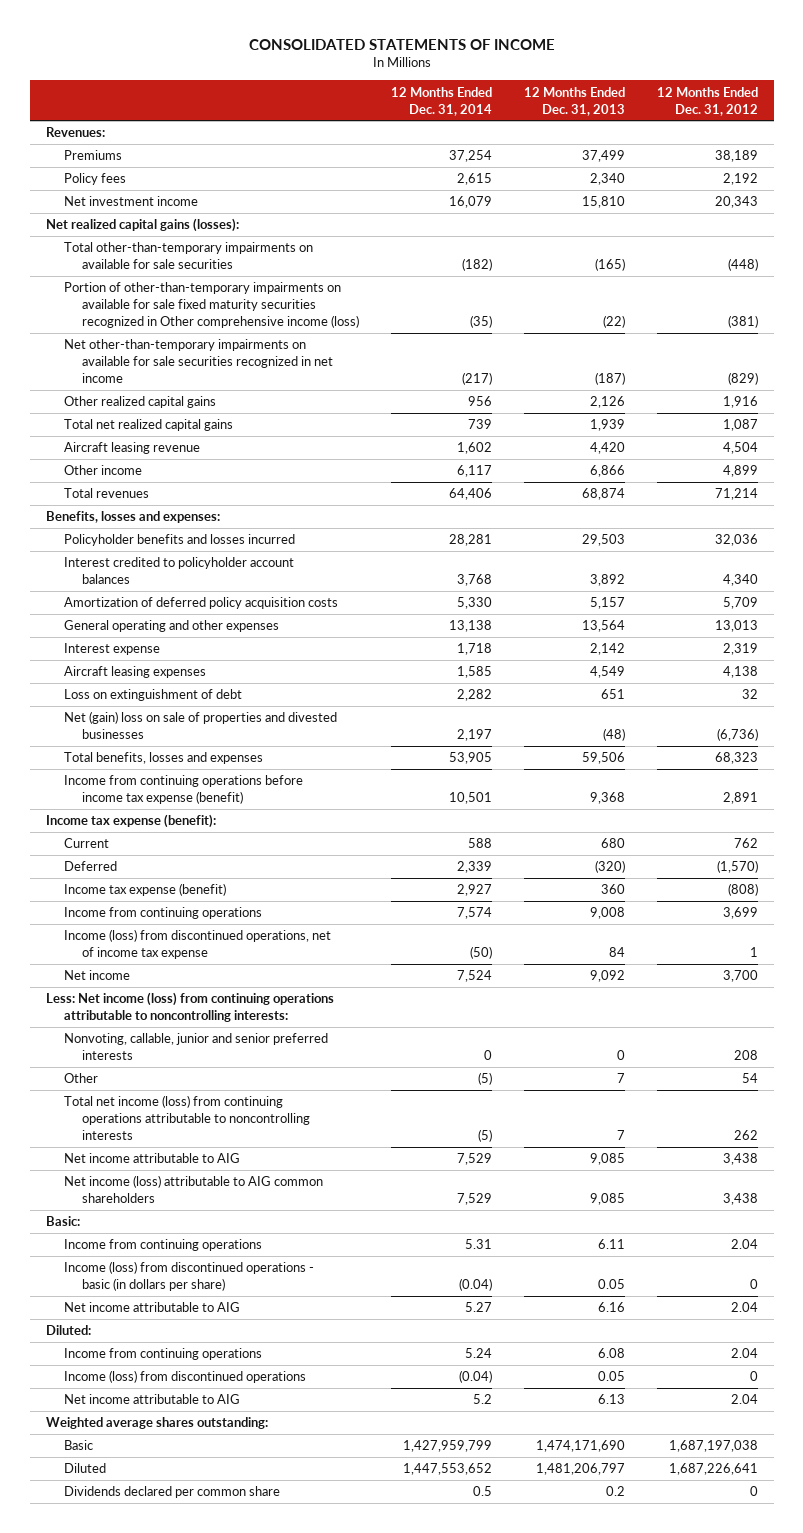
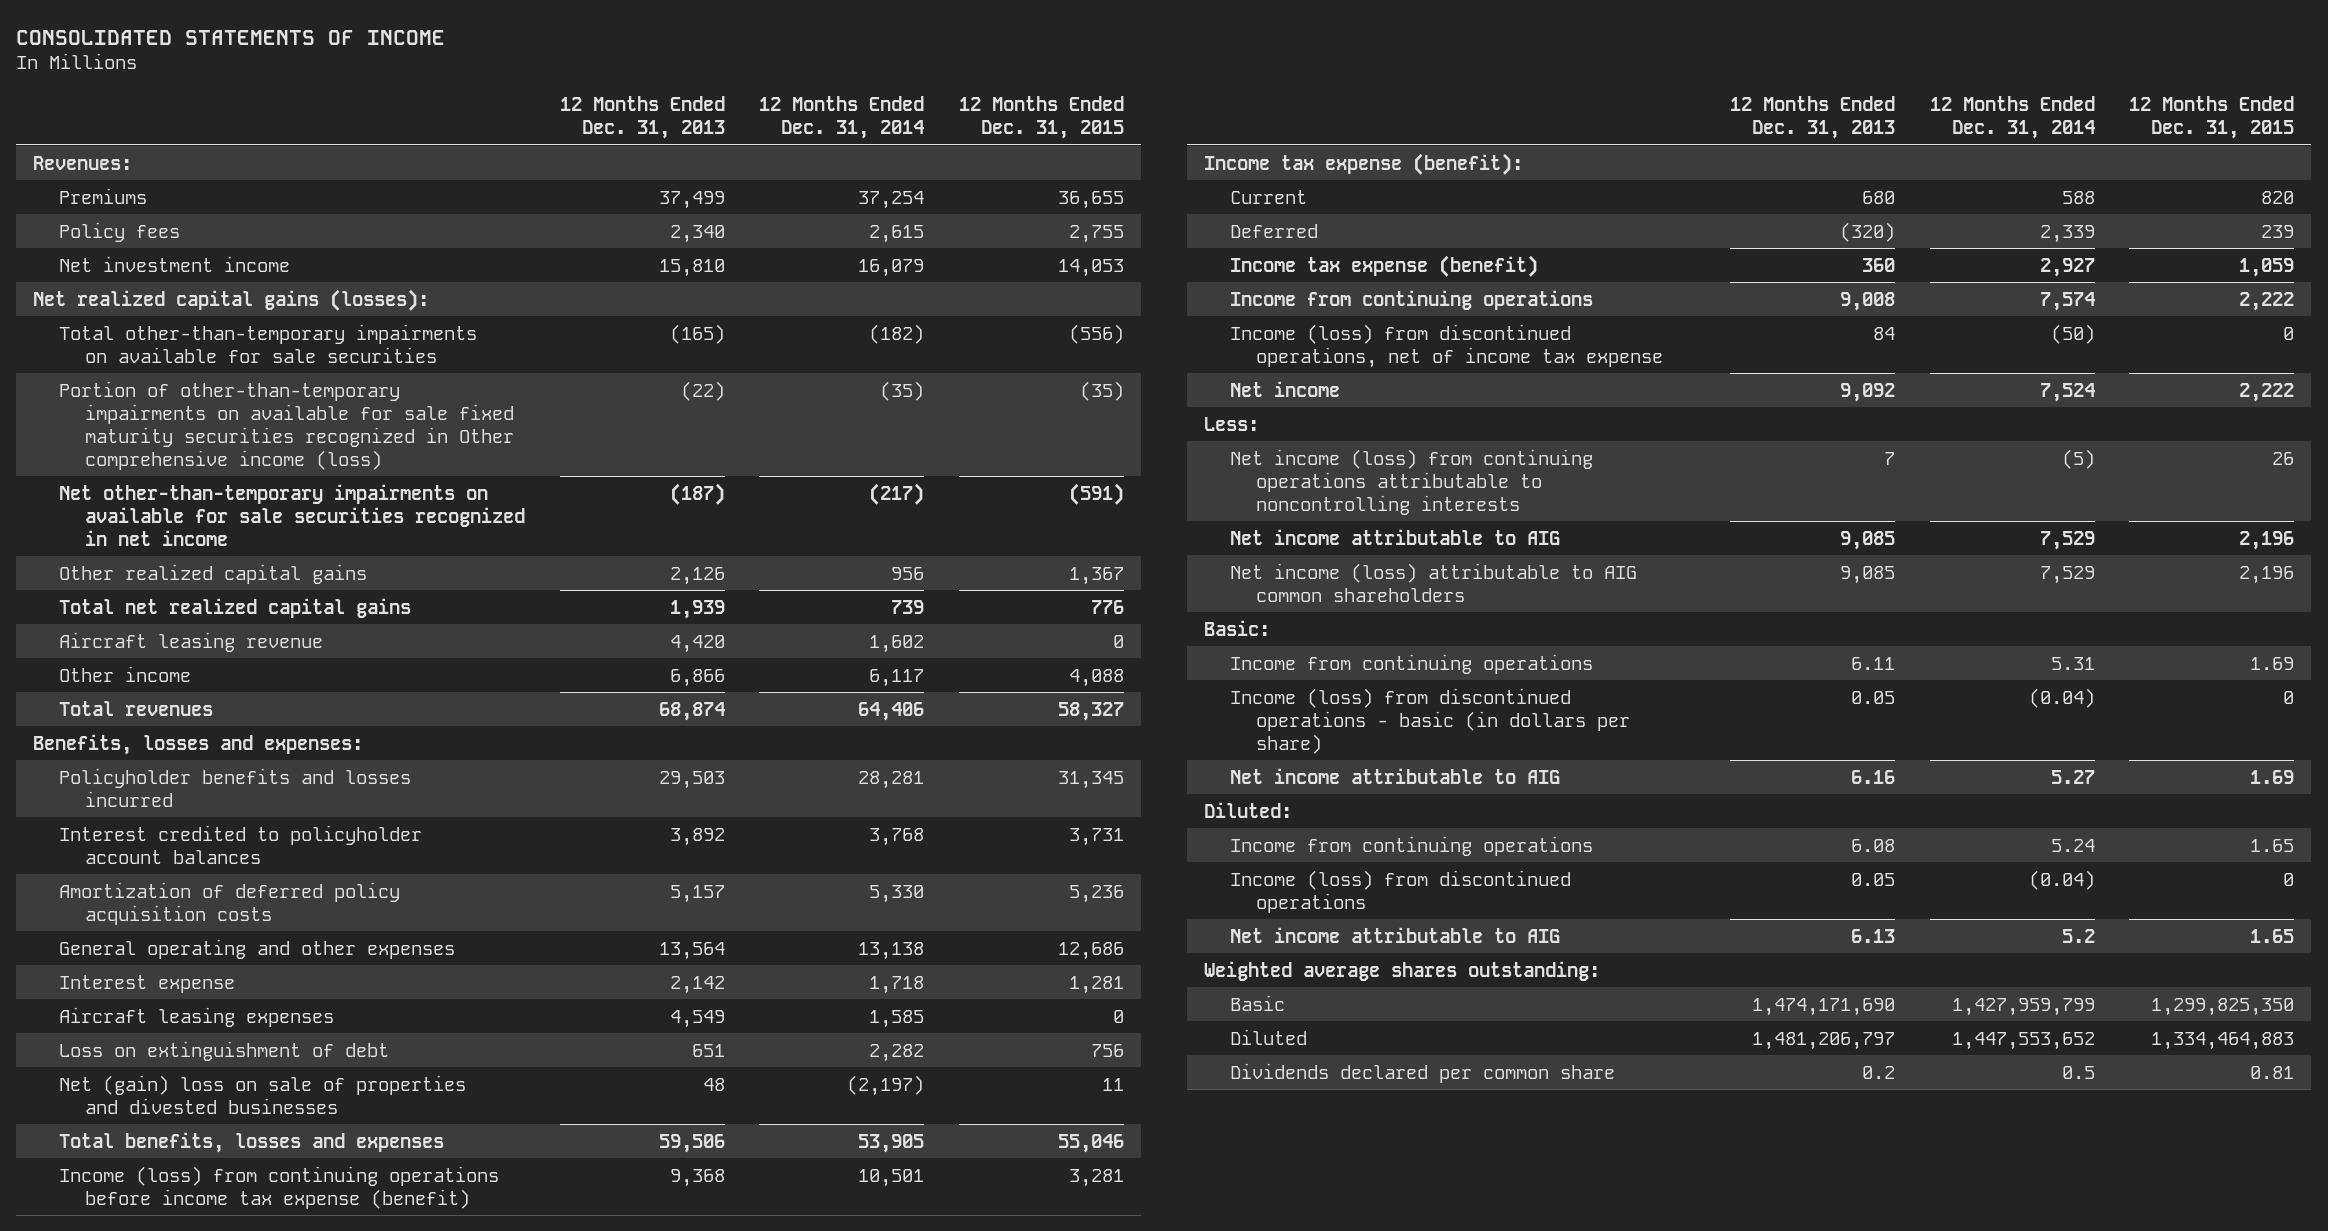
- | 12 Months Ended Dec. 31, 2014 | 12 Months Ended Dec. 31, 2013 | 12 Months Ended Dec. 31, 2012
+ | 12 Months Ended Dec. 31, 2013 | 12 Months Ended Dec. 31, 2014 | 12 Months Ended Dec. 31, 2015
- Net (gain) loss on sale of properties and divested businesses | 2,197 | (48) | (6,736)
+ Net (gain) loss on sale of properties and divested businesses | 48 | (2,197) | 11
- Income from continuing operations before income tax expense (benefit) | 10,501 | 9,368 | 2,891
+ Income (loss) from continuing operations before income tax expense (benefit) | 9,368 | 10,501 | 3,281
- Less: Net income (loss) from continuing operations attributable to noncontrolling interests:
- Nonvoting, callable, junior and senior preferred interests | 0 | 0 | 208
- Other | (5) | 7 | 54
- Total net income (loss) from continuing operations attributable to noncontrolling interests | (5) | 7 | 262
+ Less:
+ Net income (loss) from continuing operations attributable to noncontrolling interests | 7 | (5) | 26

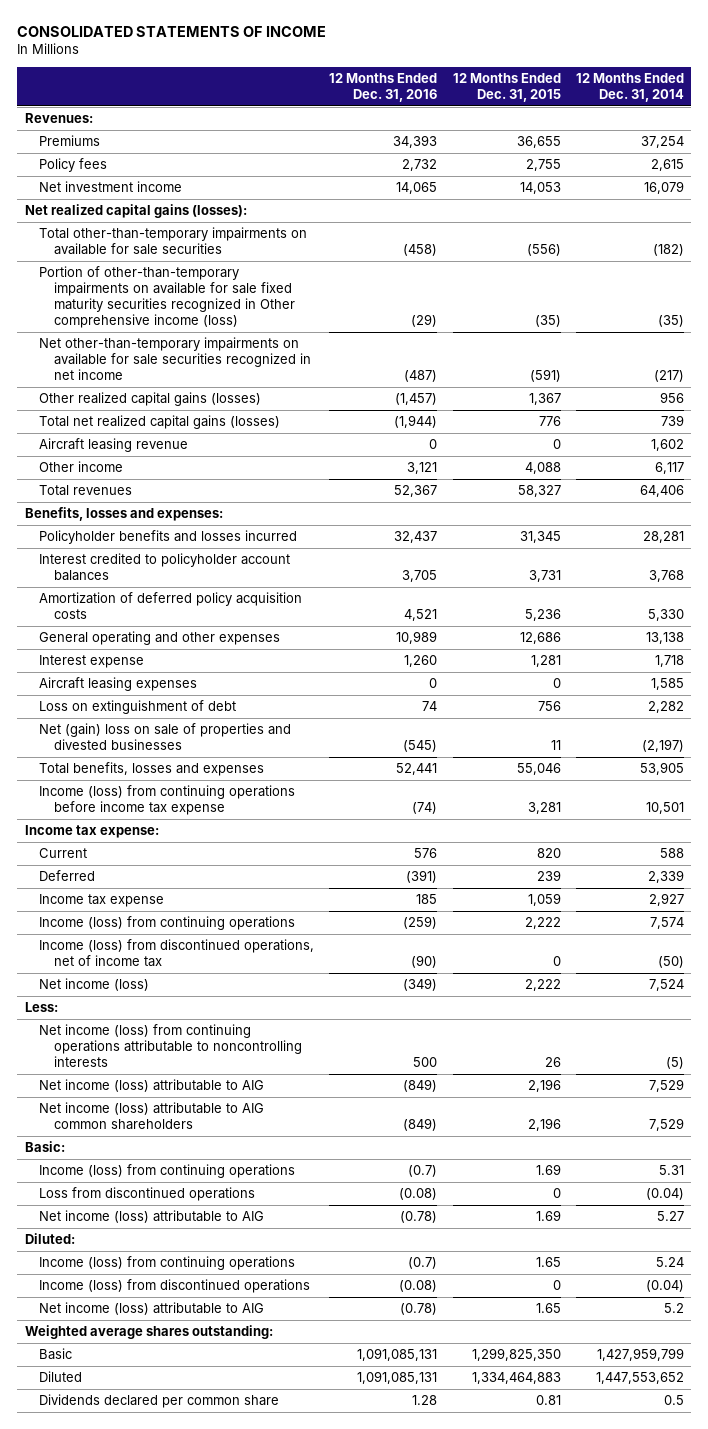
- | 12 Months Ended Dec. 31, 2013 | 12 Months Ended Dec. 31, 2014 | 12 Months Ended Dec. 31, 2015
+ | 12 Months Ended Dec. 31, 2016 | 12 Months Ended Dec. 31, 2015 | 12 Months Ended Dec. 31, 2014
- Other realized capital gains | 2,126 | 956 | 1,367
- Total net realized capital gains | 1,939 | 739 | 776
+ Other realized capital gains (losses) | (1,457) | 1,367 | 956
+ Total net realized capital gains (losses) | (1,944) | 776 | 739
- Income (loss) from continuing operations before income tax expense (benefit) | 9,368 | 10,501 | 3,281
- Income tax expense (benefit):
+ Income (loss) from continuing operations before income tax expense | (74) | 3,281 | 10,501
+ Income tax expense:
- Income tax expense (benefit) | 360 | 2,927 | 1,059
- Income from continuing operations | 9,008 | 7,574 | 2,222
- Income (loss) from discontinued operations, net of income tax expense | 84 | (50) | 0
- Net income | 9,092 | 7,524 | 2,222
+ Income tax expense | 185 | 1,059 | 2,927
+ Income (loss) from continuing operations | (259) | 2,222 | 7,574
+ Income (loss) from discontinued operations, net of income tax | (90) | 0 | (50)
+ Net income (loss) | (349) | 2,222 | 7,524
- Net income attributable to AIG | 9,085 | 7,529 | 2,196
+ Net income (loss) attributable to AIG | (849) | 2,196 | 7,529
- Income from continuing operations | 6.11 | 5.31 | 1.69
- Income (loss) from discontinued operations - basic (in dollars per share) | 0.05 | (0.04) | 0
- Net income attributable to AIG | 6.16 | 5.27 | 1.69
+ Income (loss) from continuing operations | (0.7) | 1.69 | 5.31
+ Loss from discontinued operations | (0.08) | 0 | (0.04)
+ Net income (loss) attributable to AIG | (0.78) | 1.69 | 5.27
- Income from continuing operations | 6.08 | 5.24 | 1.65
+ Income (loss) from continuing operations | (0.7) | 1.65 | 5.24
- Net income attributable to AIG | 6.13 | 5.2 | 1.65
+ Net income (loss) attributable to AIG | (0.78) | 1.65 | 5.2

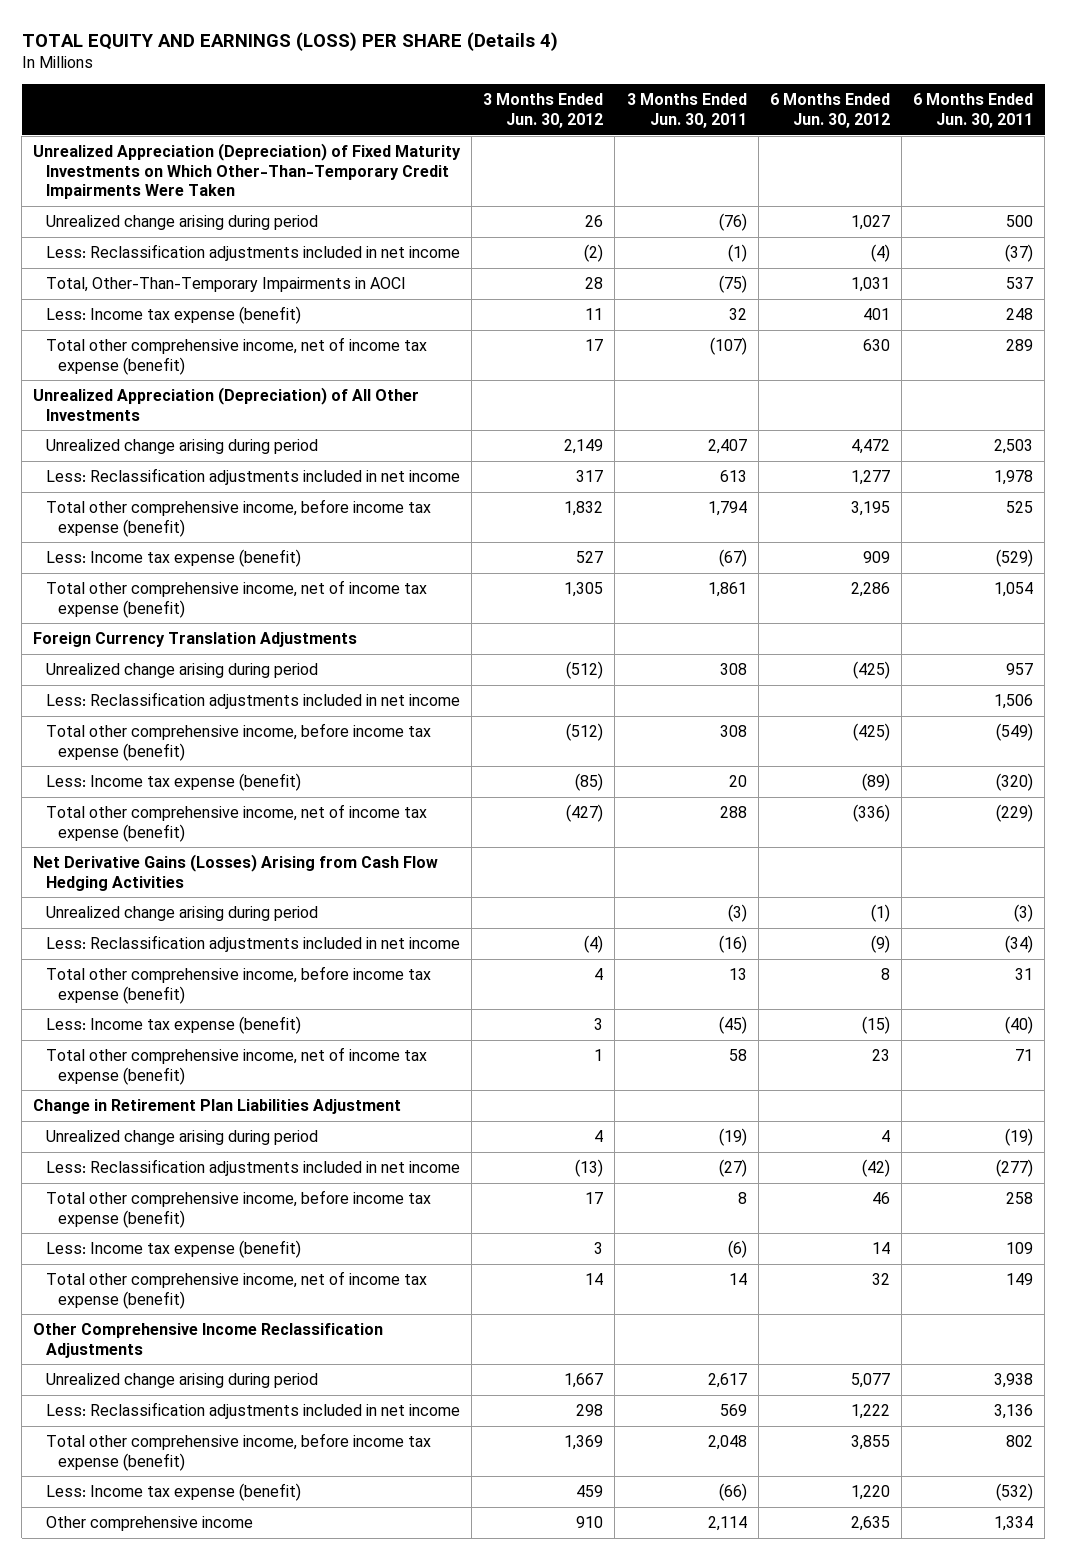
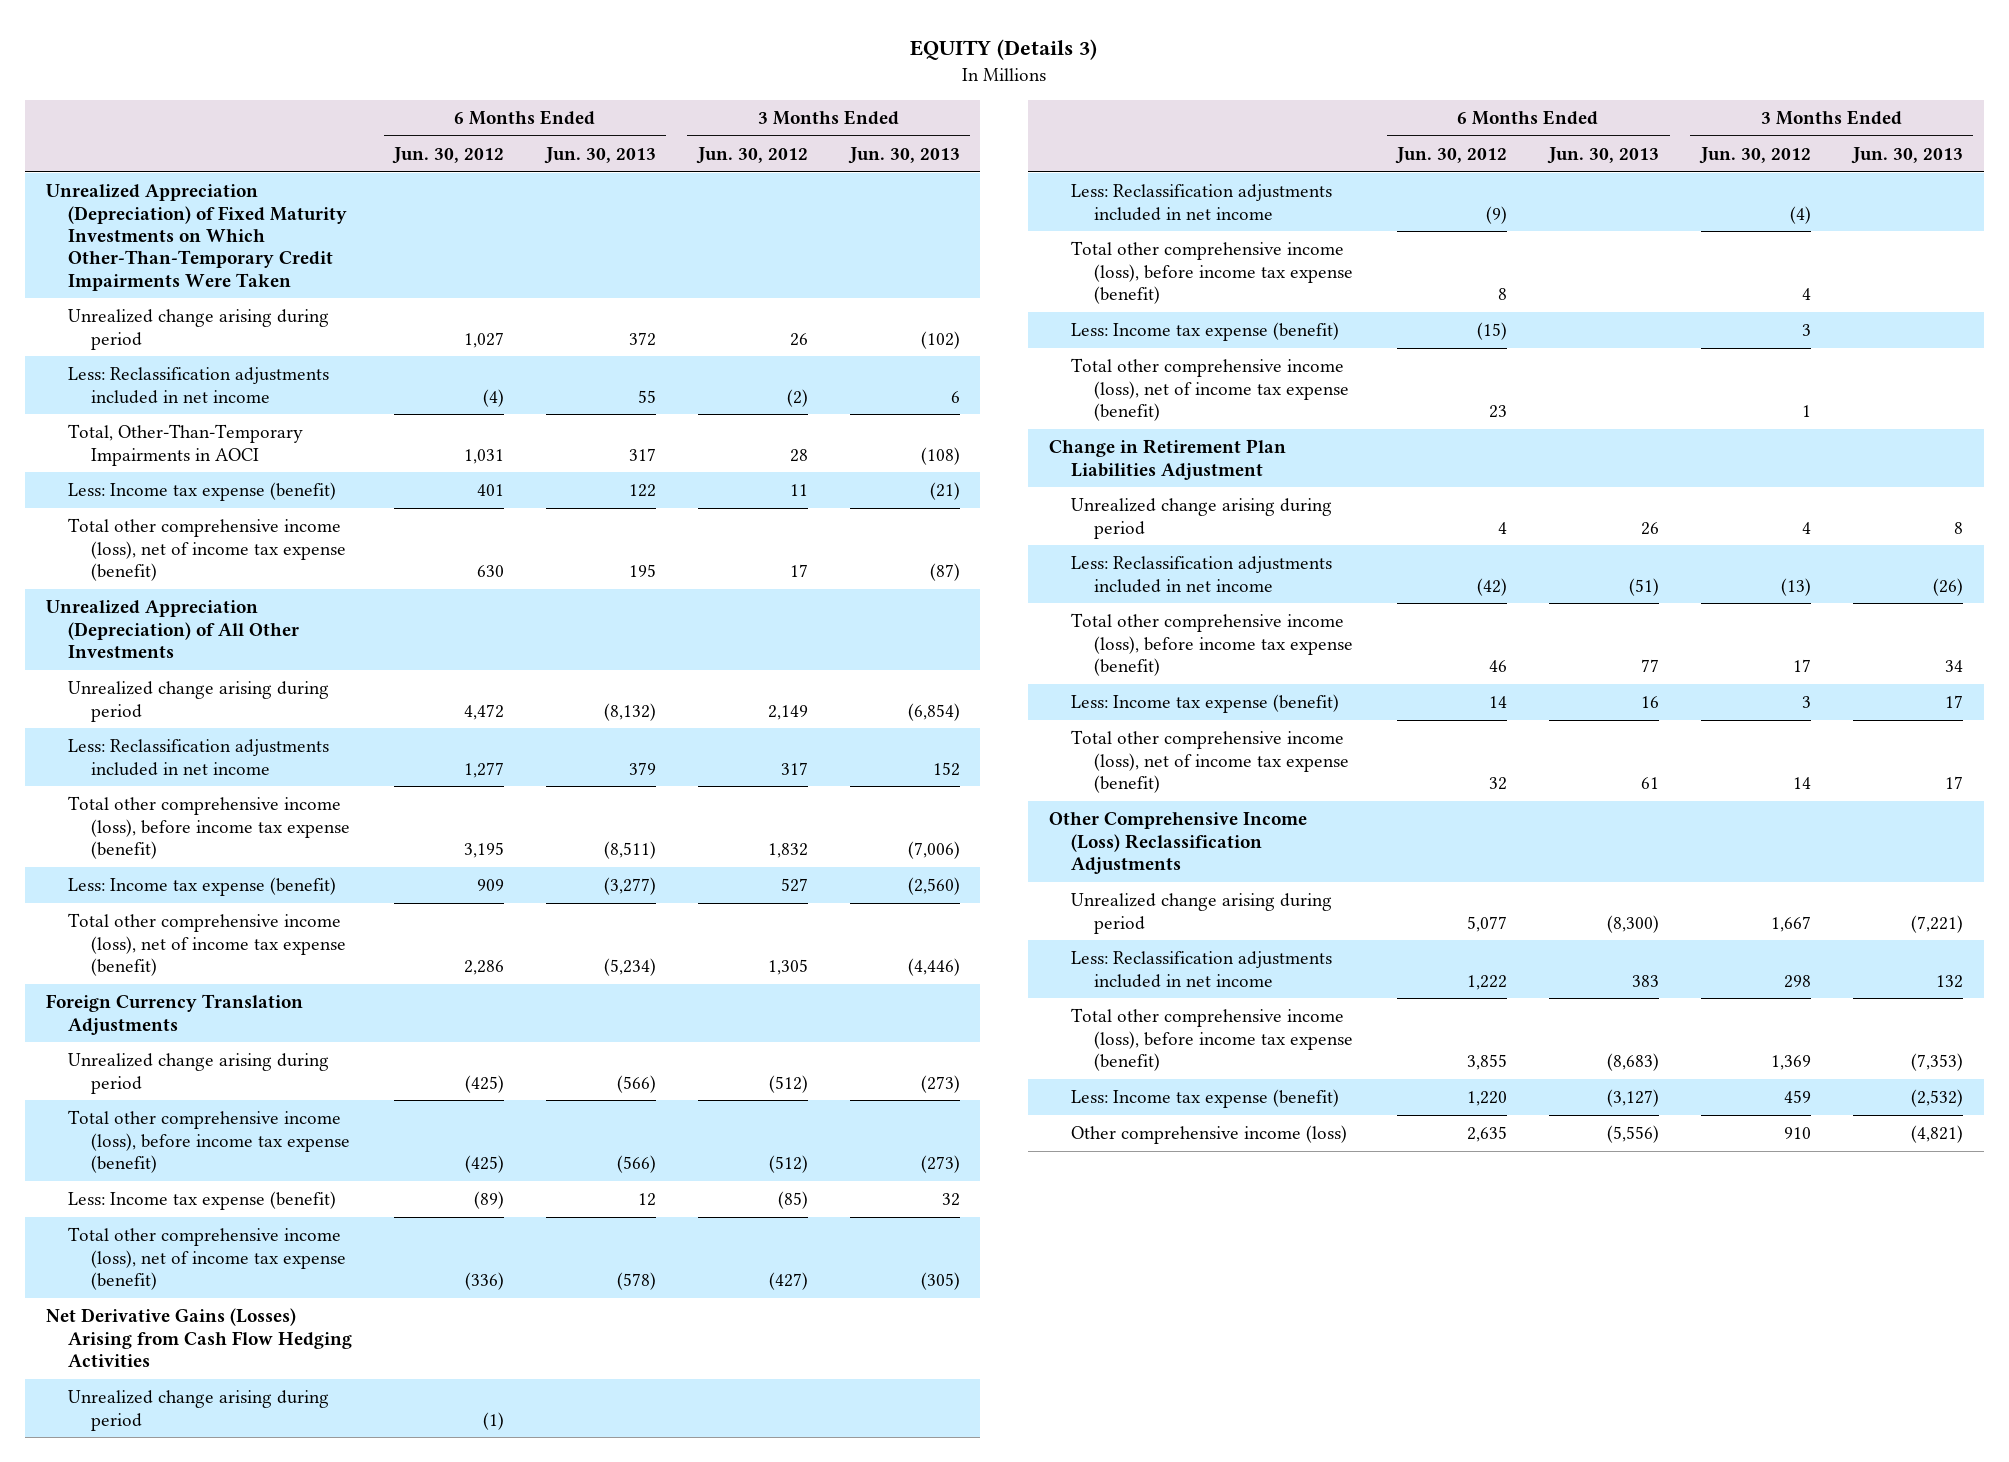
- TOTAL EQUITY AND EARNINGS (LOSS) PER SHARE (Details 4)
+ EQUITY (Details 3)
- | 3 Months Ended Jun. 30, 2012 | 3 Months Ended Jun. 30, 2011 | 6 Months Ended Jun. 30, 2012 | 6 Months Ended Jun. 30, 2011
+ | 6 Months Ended Jun. 30, 2012 | 6 Months Ended Jun. 30, 2013 | 3 Months Ended Jun. 30, 2012 | 3 Months Ended Jun. 30, 2013
- Total other comprehensive income, net of income tax expense (benefit) | 17 | (107) | 630 | 289
+ Total other comprehensive income (loss), net of income tax expense (benefit) | 630 | 195 | 17 | (87)
- Total other comprehensive income, before income tax expense (benefit) | 1,832 | 1,794 | 3,195 | 525
+ Total other comprehensive income (loss), before income tax expense (benefit) | 3,195 | (8,511) | 1,832 | (7,006)
- Total other comprehensive income, net of income tax expense (benefit) | 1,305 | 1,861 | 2,286 | 1,054
+ Total other comprehensive income (loss), net of income tax expense (benefit) | 2,286 | (5,234) | 1,305 | (4,446)
- Less: Reclassification adjustments included in net income | | | | 1,506
- Total other comprehensive income, before income tax expense (benefit) | (512) | 308 | (425) | (549)
+ Total other comprehensive income (loss), before income tax expense (benefit) | (425) | (566) | (512) | (273)
- Total other comprehensive income, net of income tax expense (benefit) | (427) | 288 | (336) | (229)
+ Total other comprehensive income (loss), net of income tax expense (benefit) | (336) | (578) | (427) | (305)
- Total other comprehensive income, before income tax expense (benefit) | 4 | 13 | 8 | 31
+ Total other comprehensive income (loss), before income tax expense (benefit) | 8 | | 4 |
- Total other comprehensive income, net of income tax expense (benefit) | 1 | 58 | 23 | 71
+ Total other comprehensive income (loss), net of income tax expense (benefit) | 23 | | 1 |
- Total other comprehensive income, before income tax expense (benefit) | 17 | 8 | 46 | 258
+ Total other comprehensive income (loss), before income tax expense (benefit) | 46 | 77 | 17 | 34
- Total other comprehensive income, net of income tax expense (benefit) | 14 | 14 | 32 | 149
- Other Comprehensive Income Reclassification Adjustments
+ Total other comprehensive income (loss), net of income tax expense (benefit) | 32 | 61 | 14 | 17
+ Other Comprehensive Income (Loss) Reclassification Adjustments
- Total other comprehensive income, before income tax expense (benefit) | 1,369 | 2,048 | 3,855 | 802
+ Total other comprehensive income (loss), before income tax expense (benefit) | 3,855 | (8,683) | 1,369 | (7,353)
- Other comprehensive income | 910 | 2,114 | 2,635 | 1,334
+ Other comprehensive income (loss) | 2,635 | (5,556) | 910 | (4,821)

